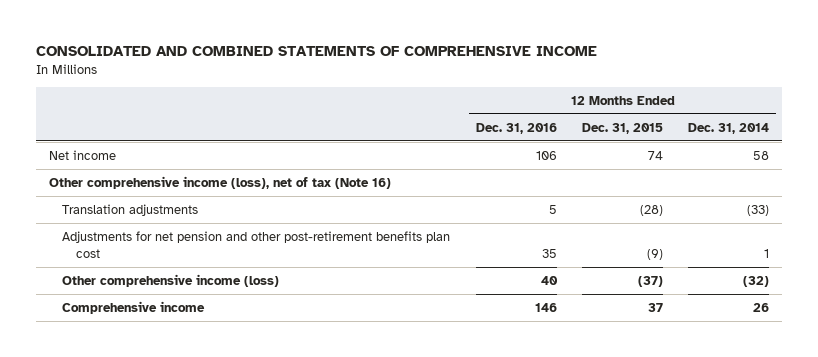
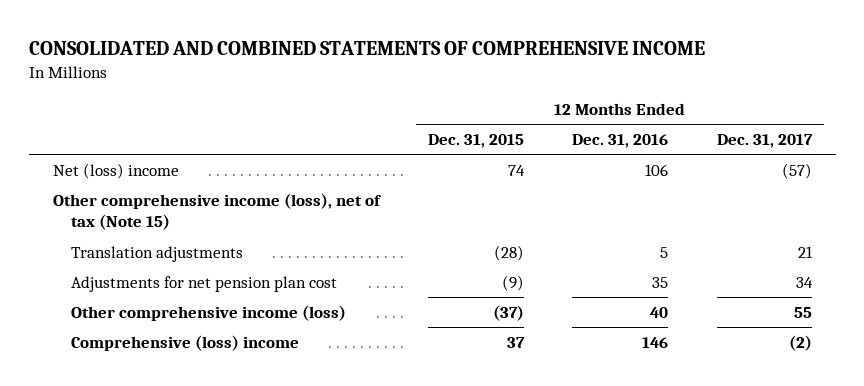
- | 12 Months Ended Dec. 31, 2016 | 12 Months Ended Dec. 31, 2015 | 12 Months Ended Dec. 31, 2014
+ | 12 Months Ended Dec. 31, 2015 | 12 Months Ended Dec. 31, 2016 | 12 Months Ended Dec. 31, 2017
- Net income | 106 | 74 | 58
- Other comprehensive income (loss), net of tax (Note 16)
+ Net (loss) income | 74 | 106 | (57)
+ Other comprehensive income (loss), net of tax (Note 15)
- Adjustments for net pension and other post-retirement benefits plan cost | 35 | (9) | 1
+ Adjustments for net pension plan cost | (9) | 35 | 34
- Comprehensive income | 146 | 37 | 26
+ Comprehensive (loss) income | 37 | 146 | (2)

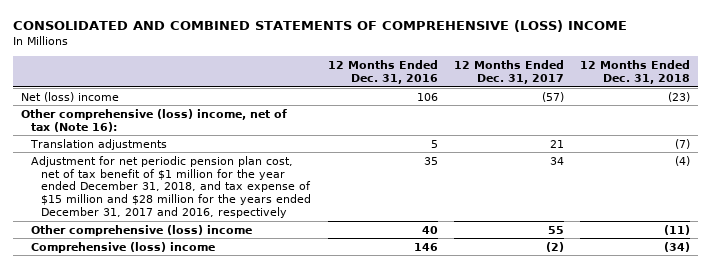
- CONSOLIDATED AND COMBINED STATEMENTS OF COMPREHENSIVE INCOME
+ CONSOLIDATED AND COMBINED STATEMENTS OF COMPREHENSIVE (LOSS) INCOME
- | 12 Months Ended Dec. 31, 2015 | 12 Months Ended Dec. 31, 2016 | 12 Months Ended Dec. 31, 2017
+ | 12 Months Ended Dec. 31, 2016 | 12 Months Ended Dec. 31, 2017 | 12 Months Ended Dec. 31, 2018
- Other comprehensive income (loss), net of tax (Note 15)
+ Other comprehensive (loss) income, net of tax (Note 16):
- Adjustments for net pension plan cost | (9) | 35 | 34
- Other comprehensive income (loss) | (37) | 40 | 55
+ Adjustment for net periodic pension plan cost, net of tax benefit of $1 million for the year ended December 31, 2018, and tax expense of $15 million and $28 million for the years ended December 31, 2017 and 2016, respectively | 35 | 34 | (4)
+ Other comprehensive (loss) income | 40 | 55 | (11)

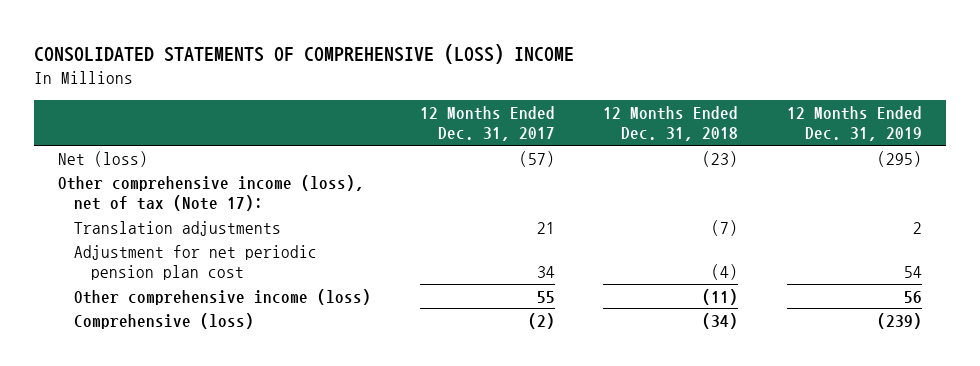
- CONSOLIDATED AND COMBINED STATEMENTS OF COMPREHENSIVE (LOSS) INCOME
+ CONSOLIDATED STATEMENTS OF COMPREHENSIVE (LOSS) INCOME
- | 12 Months Ended Dec. 31, 2016 | 12 Months Ended Dec. 31, 2017 | 12 Months Ended Dec. 31, 2018
+ | 12 Months Ended Dec. 31, 2017 | 12 Months Ended Dec. 31, 2018 | 12 Months Ended Dec. 31, 2019
- Net (loss) income | 106 | (57) | (23)
- Other comprehensive (loss) income, net of tax (Note 16):
+ Net (loss) | (57) | (23) | (295)
+ Other comprehensive income (loss), net of tax (Note 17):
- Adjustment for net periodic pension plan cost, net of tax benefit of $1 million for the year ended December 31, 2018, and tax expense of $15 million and $28 million for the years ended December 31, 2017 and 2016, respectively | 35 | 34 | (4)
- Other comprehensive (loss) income | 40 | 55 | (11)
- Comprehensive (loss) income | 146 | (2) | (34)
+ Adjustment for net periodic pension plan cost | 34 | (4) | 54
+ Other comprehensive income (loss) | 55 | (11) | 56
+ Comprehensive (loss) | (2) | (34) | (239)

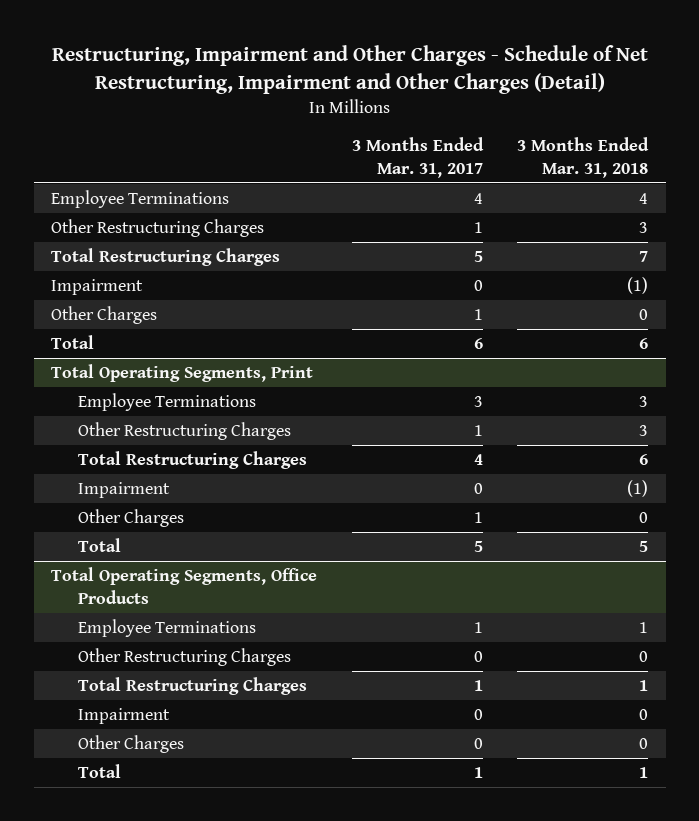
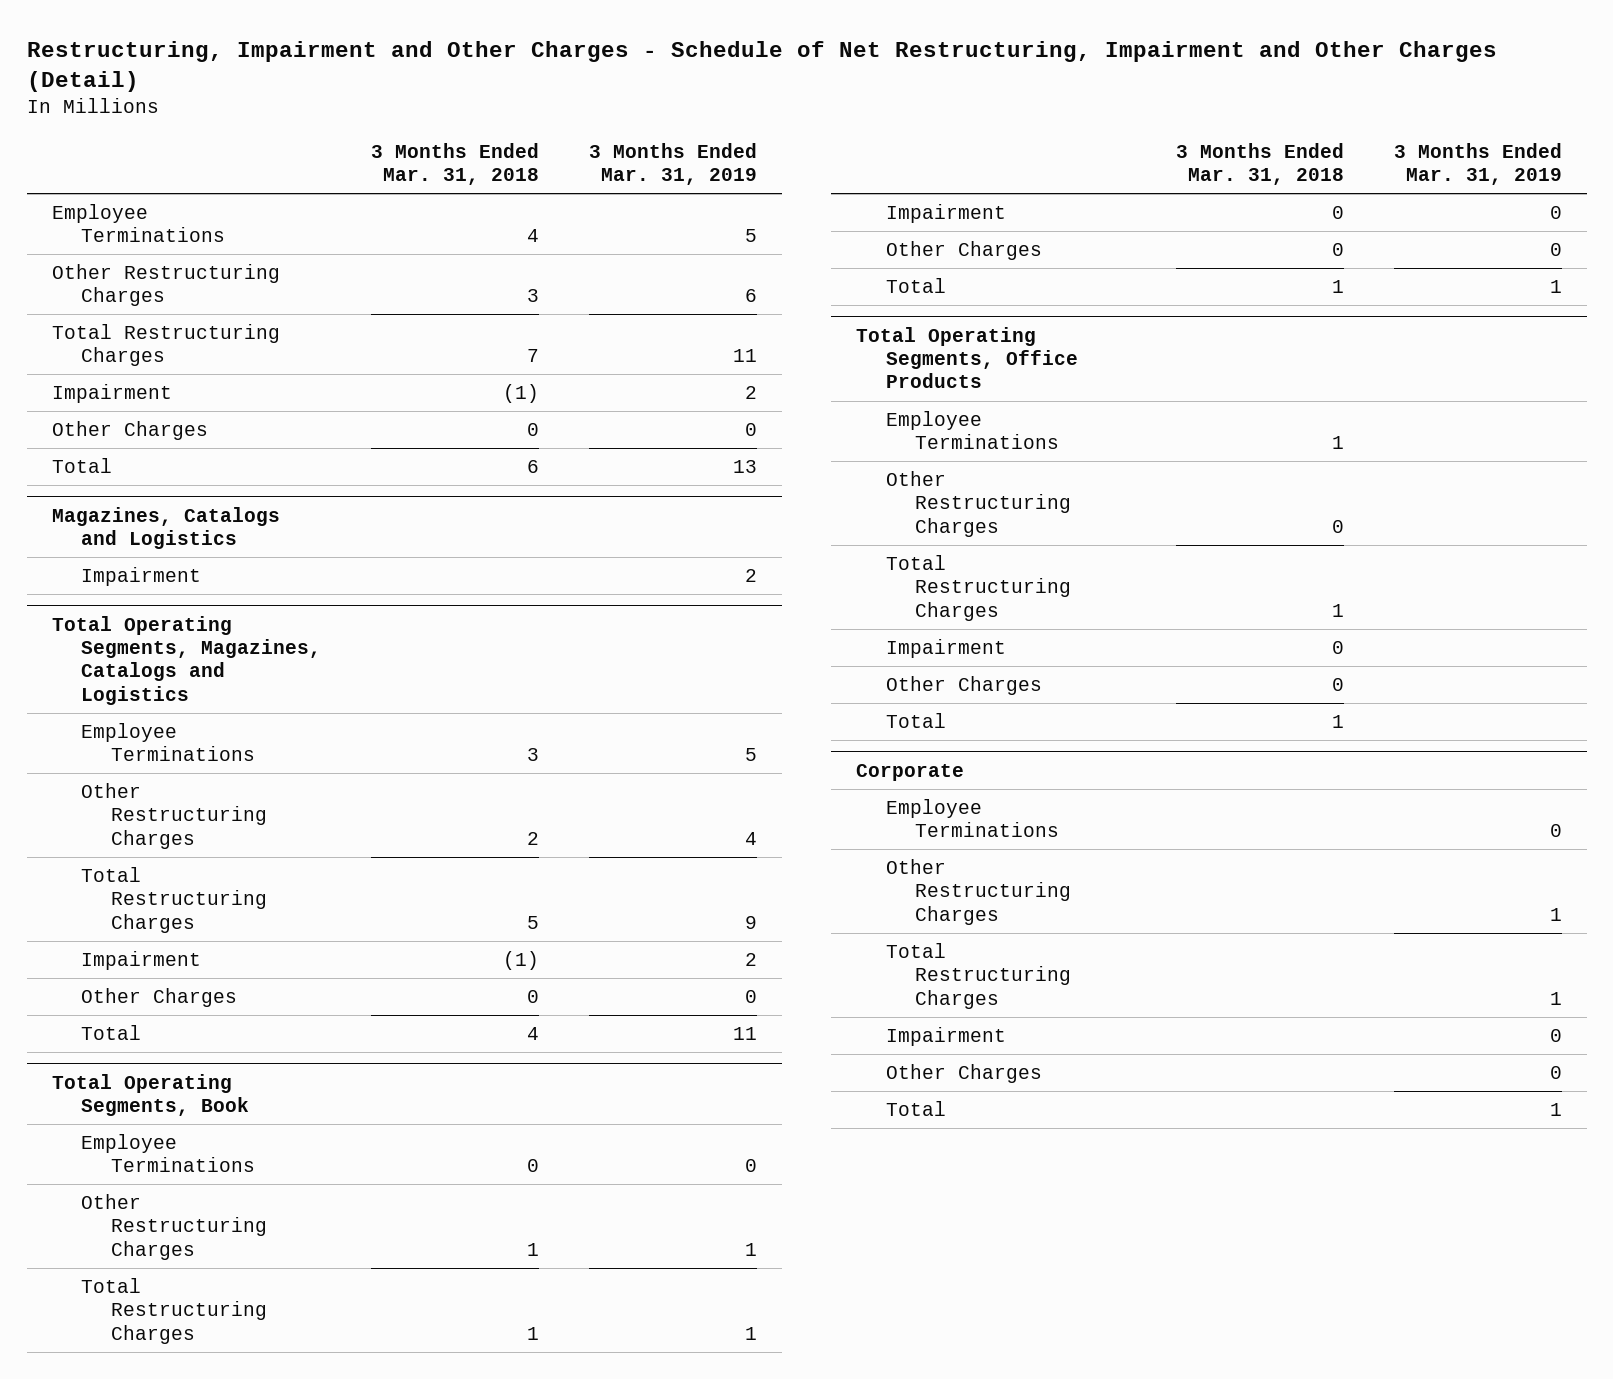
- | 3 Months Ended Mar. 31, 2017 | 3 Months Ended Mar. 31, 2018
+ | 3 Months Ended Mar. 31, 2018 | 3 Months Ended Mar. 31, 2019
- Total Operating Segments, Print
+ Magazines, Catalogs and Logistics
+ Impairment | | 2
+ Total Operating Segments, Magazines, Catalogs and Logistics
- Other Restructuring Charges | 1 | 3
- Total Restructuring Charges | 4 | 6
+ Other Restructuring Charges | 2 | 4
+ Total Restructuring Charges | 5 | 9
- Total | 5 | 5
+ Total | 4 | 11
+ Total Operating Segments, Book
+ Employee Terminations | 0 | 0
+ Other Restructuring Charges | 1 | 1
+ Total Restructuring Charges | 1 | 1
+ Impairment | 0 | 0
+ Other Charges | 0 | 0
+ Total | 1 | 1
+ Corporate
+ Employee Terminations | | 0
+ Other Restructuring Charges | | 1
+ Total Restructuring Charges | | 1
+ Impairment | | 0
+ Other Charges | | 0
+ Total | | 1

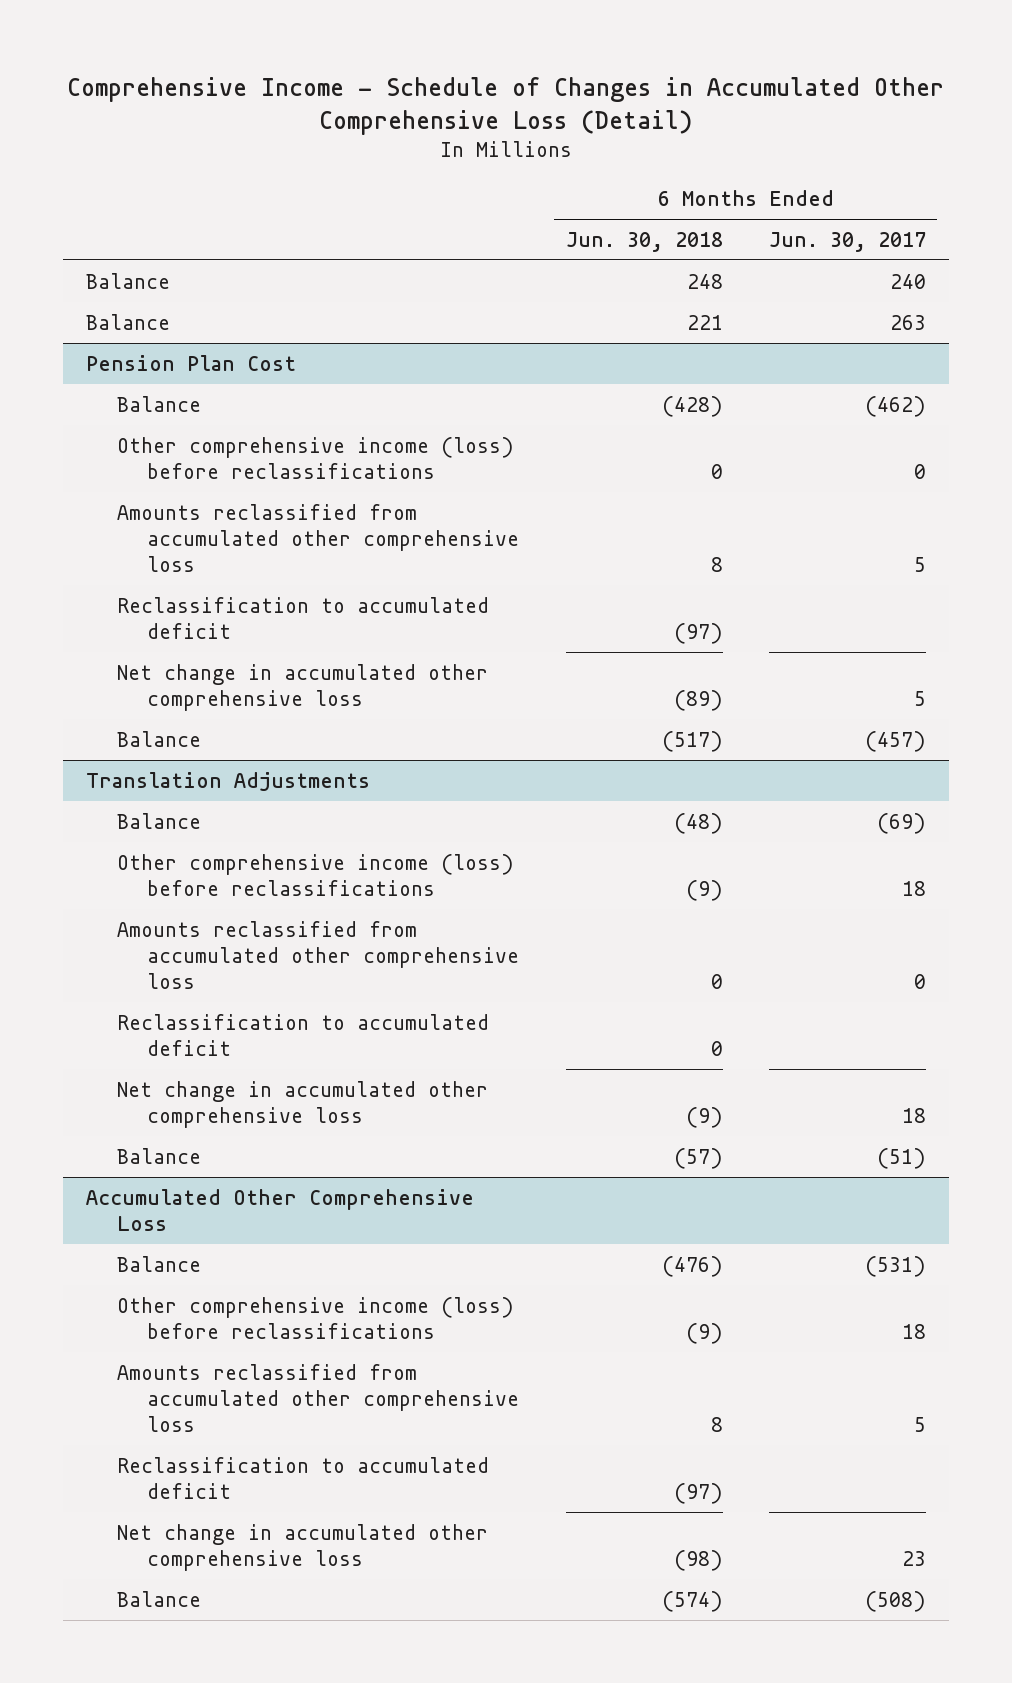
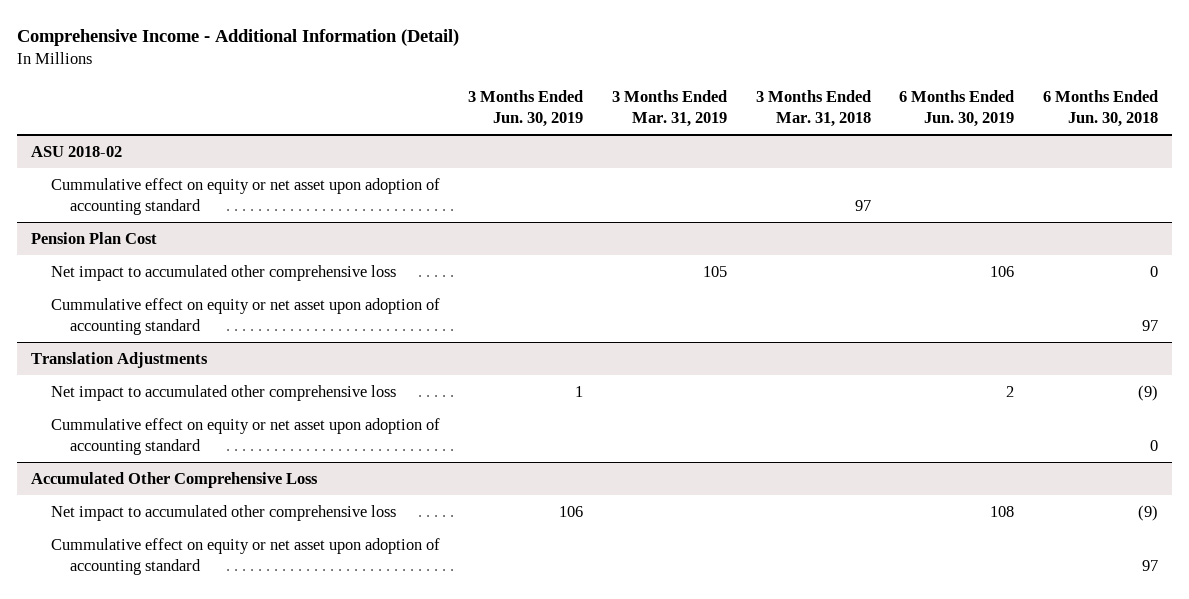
- Comprehensive Income - Schedule of Changes in Accumulated Other Comprehensive Loss (Detail)
+ Comprehensive Income - Additional Information (Detail)
- | 6 Months Ended Jun. 30, 2018 | 6 Months Ended Jun. 30, 2017
+ | 3 Months Ended Jun. 30, 2019 | 3 Months Ended Mar. 31, 2019 | 3 Months Ended Mar. 31, 2018 | 6 Months Ended Jun. 30, 2019 | 6 Months Ended Jun. 30, 2018
- Balance | 248 | 240
- Balance | 221 | 263
+ ASU 2018-02
+ Cummulative effect on equity or net asset upon adoption of accounting standard | | | 97 | |
@ Pension Plan Cost
- Balance | (428) | (462)
- Other comprehensive income (loss) before reclassifications | 0 | 0
- Amounts reclassified from accumulated other comprehensive loss | 8 | 5
- Reclassification to accumulated deficit | (97) |
- Net change in accumulated other comprehensive loss | (89) | 5
- Balance | (517) | (457)
+ Net impact to accumulated other comprehensive loss | | 105 | | 106 | 0
+ Cummulative effect on equity or net asset upon adoption of accounting standard | | | | | 97
@ Translation Adjustments
- Balance | (48) | (69)
- Other comprehensive income (loss) before reclassifications | (9) | 18
- Amounts reclassified from accumulated other comprehensive loss | 0 | 0
- Reclassification to accumulated deficit | 0 |
- Net change in accumulated other comprehensive loss | (9) | 18
- Balance | (57) | (51)
+ Net impact to accumulated other comprehensive loss | 1 | | | 2 | (9)
+ Cummulative effect on equity or net asset upon adoption of accounting standard | | | | | 0
@ Accumulated Other Comprehensive Loss
- Balance | (476) | (531)
- Other comprehensive income (loss) before reclassifications | (9) | 18
- Amounts reclassified from accumulated other comprehensive loss | 8 | 5
- Reclassification to accumulated deficit | (97) |
- Net change in accumulated other comprehensive loss | (98) | 23
- Balance | (574) | (508)
+ Net impact to accumulated other comprehensive loss | 106 | | | 108 | (9)
+ Cummulative effect on equity or net asset upon adoption of accounting standard | | | | | 97

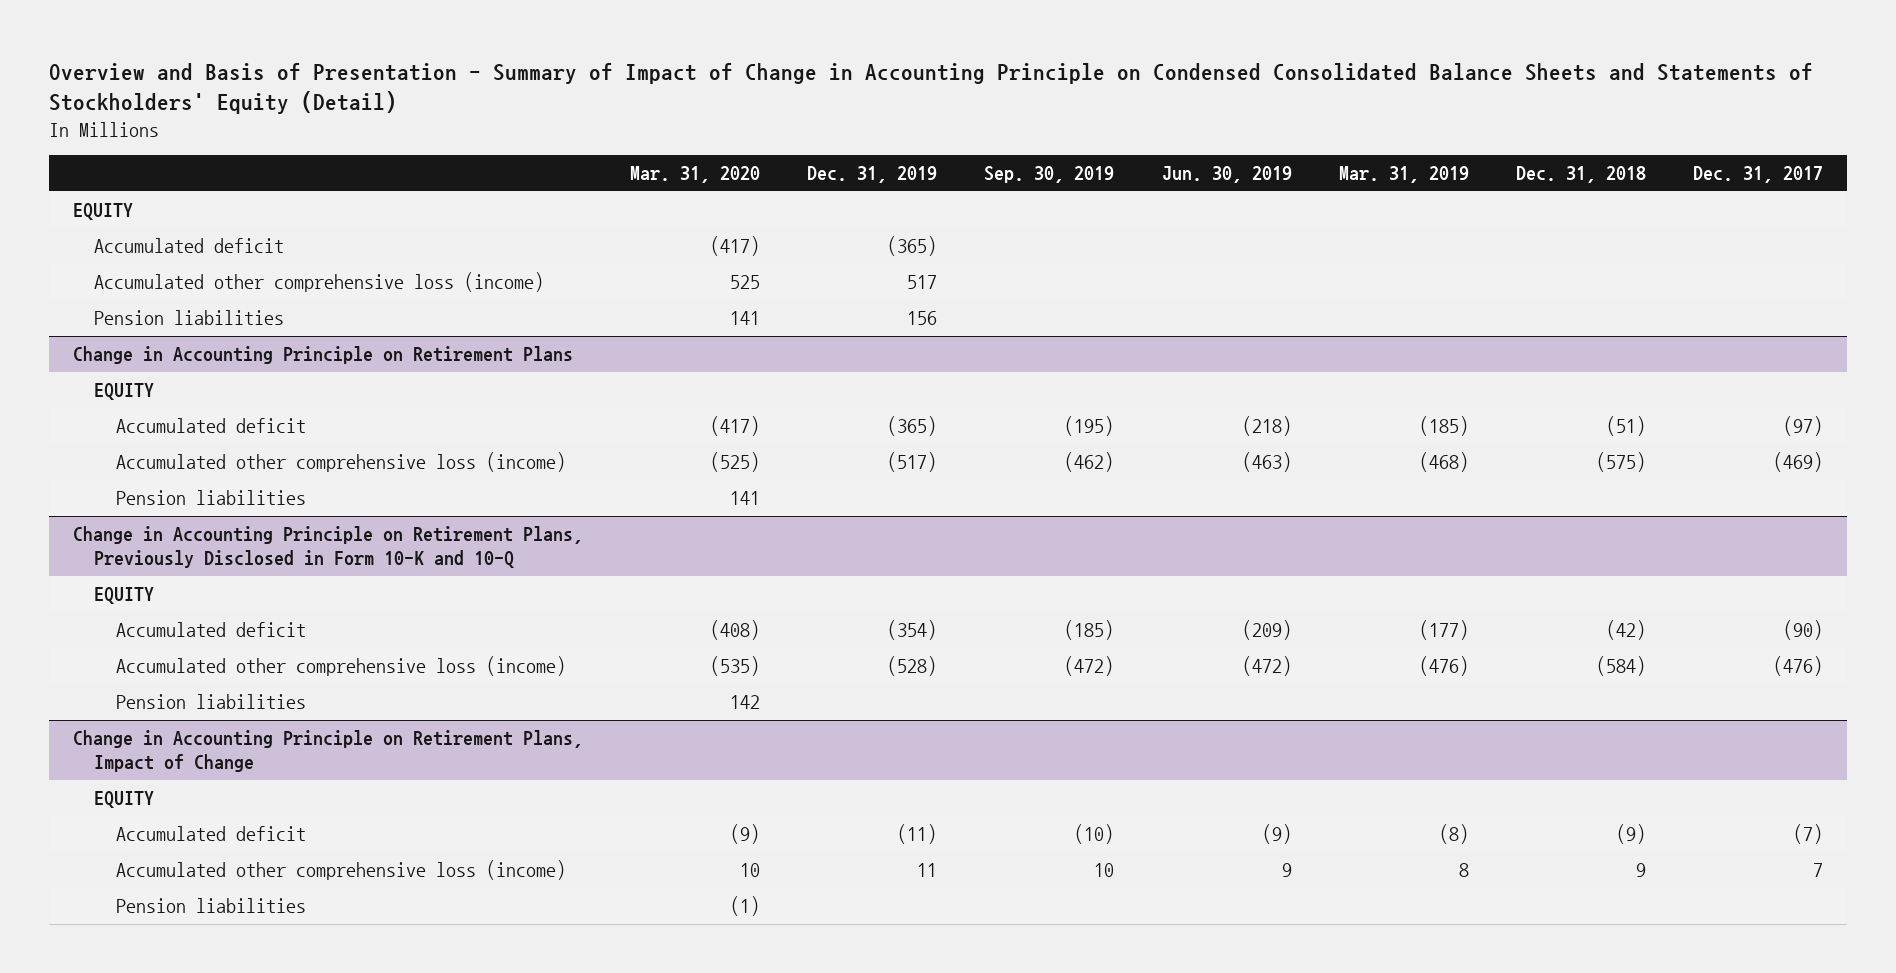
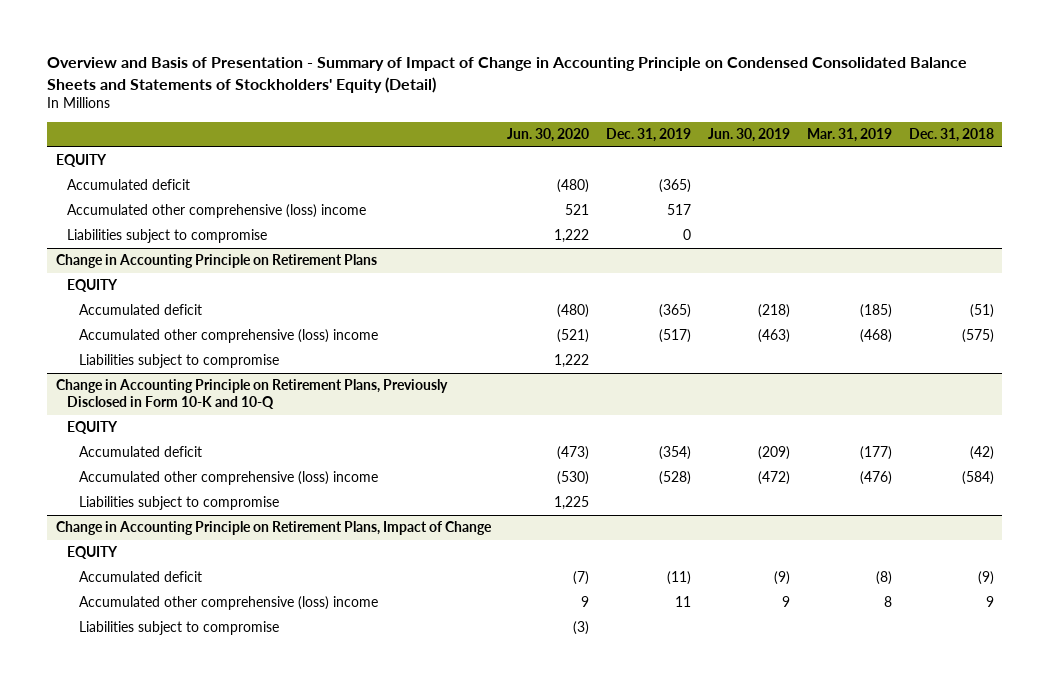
- | Mar. 31, 2020 | Dec. 31, 2019 | Sep. 30, 2019 | Jun. 30, 2019 | Mar. 31, 2019 | Dec. 31, 2018 | Dec. 31, 2017
+ | Jun. 30, 2020 | Dec. 31, 2019 | Jun. 30, 2019 | Mar. 31, 2019 | Dec. 31, 2018
- Accumulated other comprehensive loss (income) | 525 | 517 | | | | |
- Pension liabilities | 141 | 156 | | | | |
+ Accumulated other comprehensive (loss) income | 521 | 517 | | |
+ Liabilities subject to compromise | 1,222 | 0 | | |
@ Change in Accounting Principle on Retirement Plans
- Accumulated other comprehensive loss (income) | (525) | (517) | (462) | (463) | (468) | (575) | (469)
- Pension liabilities | 141 | | | | | |
+ Accumulated other comprehensive (loss) income | (521) | (517) | (463) | (468) | (575)
+ Liabilities subject to compromise | 1,222 | | | |
@ Change in Accounting Principle on Retirement Plans, Previously Disclosed in Form 10-K and 10-Q
- Accumulated other comprehensive loss (income) | (535) | (528) | (472) | (472) | (476) | (584) | (476)
- Pension liabilities | 142 | | | | | |
+ Accumulated other comprehensive (loss) income | (530) | (528) | (472) | (476) | (584)
+ Liabilities subject to compromise | 1,225 | | | |
@ Change in Accounting Principle on Retirement Plans, Impact of Change
- Accumulated other comprehensive loss (income) | 10 | 11 | 10 | 9 | 8 | 9 | 7
- Pension liabilities | (1) | | | | | |
+ Accumulated other comprehensive (loss) income | 9 | 11 | 9 | 8 | 9
+ Liabilities subject to compromise | (3) | | | |

